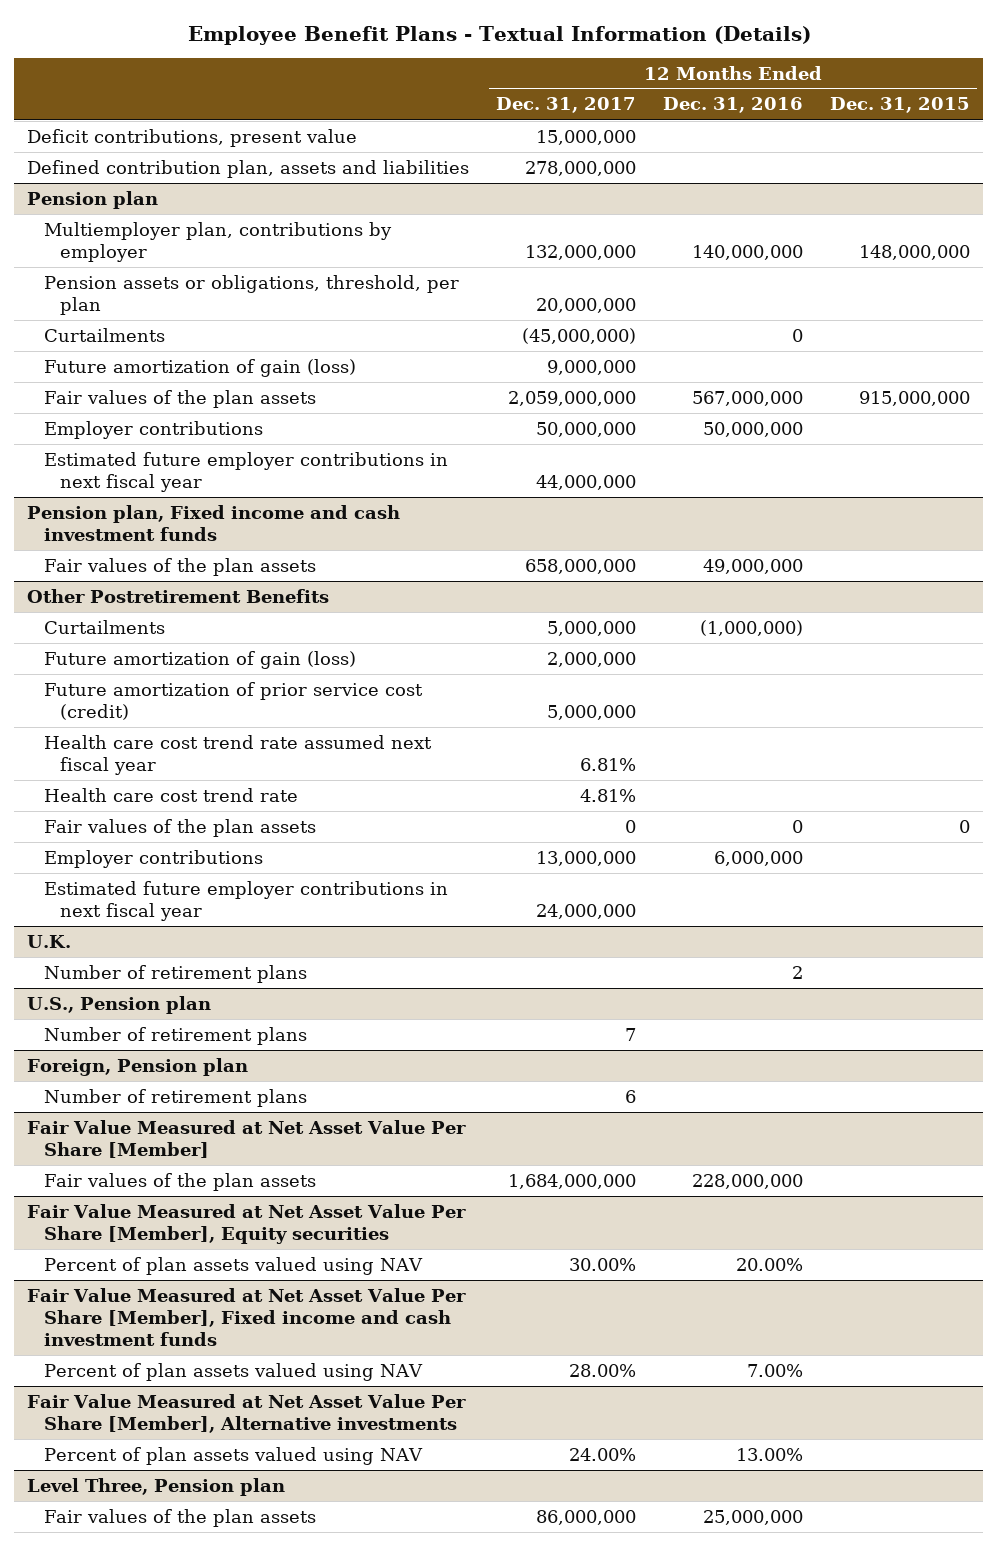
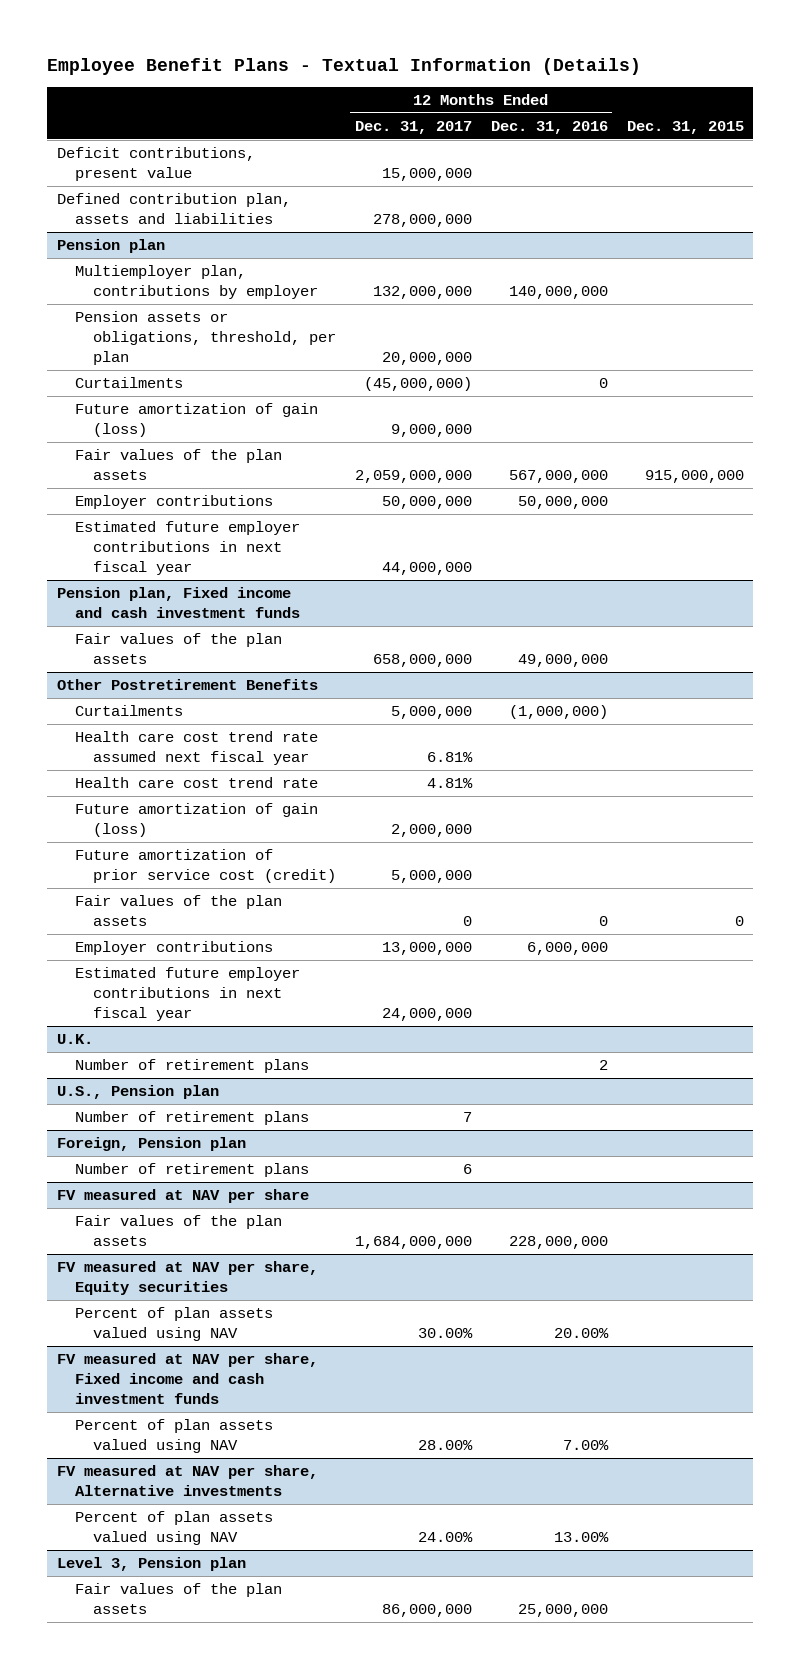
- | 12 Months Ended Dec. 31, 2017 | 12 Months Ended Dec. 31, 2016 | 12 Months Ended Dec. 31, 2015
+ | 12 Months Ended Dec. 31, 2017 | 12 Months Ended Dec. 31, 2016 | Dec. 31, 2015
@ Other Postretirement Benefits
moved down: Future amortization of gain (loss) | 2,000,000 | |
moved down: Future amortization of prior service cost (credit) | 5,000,000 | |
- Fair Value Measured at Net Asset Value Per Share [Member]
+ FV measured at NAV per share
- Fair Value Measured at Net Asset Value Per Share [Member], Equity securities
+ FV measured at NAV per share, Equity securities
- Fair Value Measured at Net Asset Value Per Share [Member], Fixed income and cash investment funds
+ FV measured at NAV per share, Fixed income and cash investment funds
- Fair Value Measured at Net Asset Value Per Share [Member], Alternative investments
+ FV measured at NAV per share, Alternative investments
- Level Three, Pension plan
+ Level 3, Pension plan

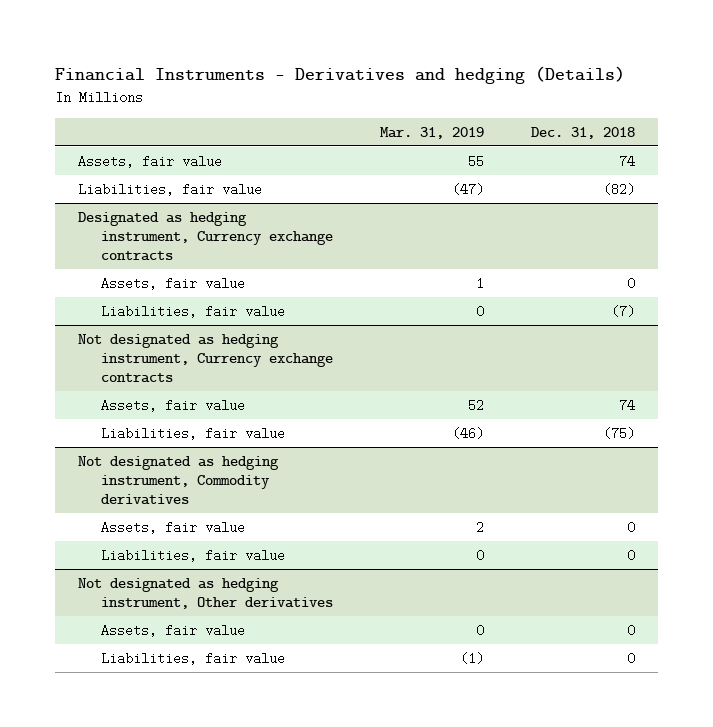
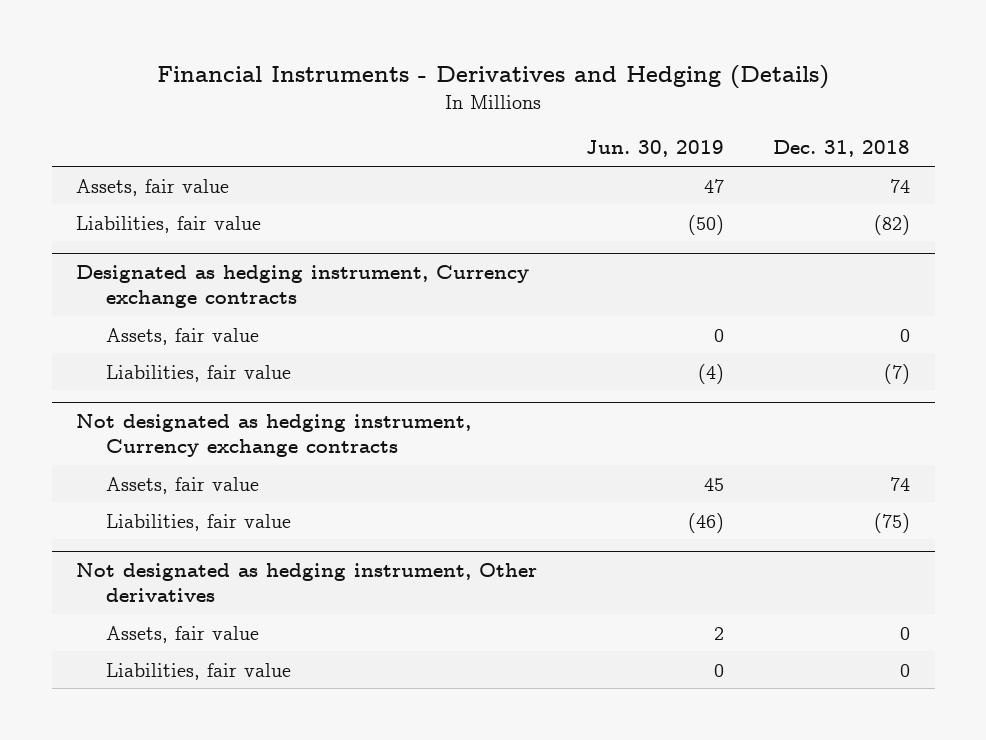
- Financial Instruments - Derivatives and hedging (Details)
+ Financial Instruments - Derivatives and Hedging (Details)
- | Mar. 31, 2019 | Dec. 31, 2018
+ | Jun. 30, 2019 | Dec. 31, 2018
- Not designated as hedging instrument, Commodity derivatives
- Assets, fair value | 2 | 0
- Liabilities, fair value | 0 | 0

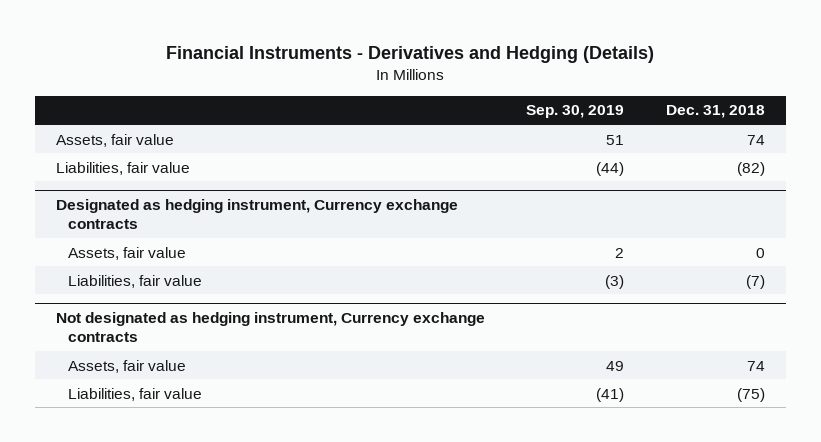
- | Jun. 30, 2019 | Dec. 31, 2018
+ | Sep. 30, 2019 | Dec. 31, 2018
- Not designated as hedging instrument, Other derivatives
- Assets, fair value | 2 | 0
- Liabilities, fair value | 0 | 0

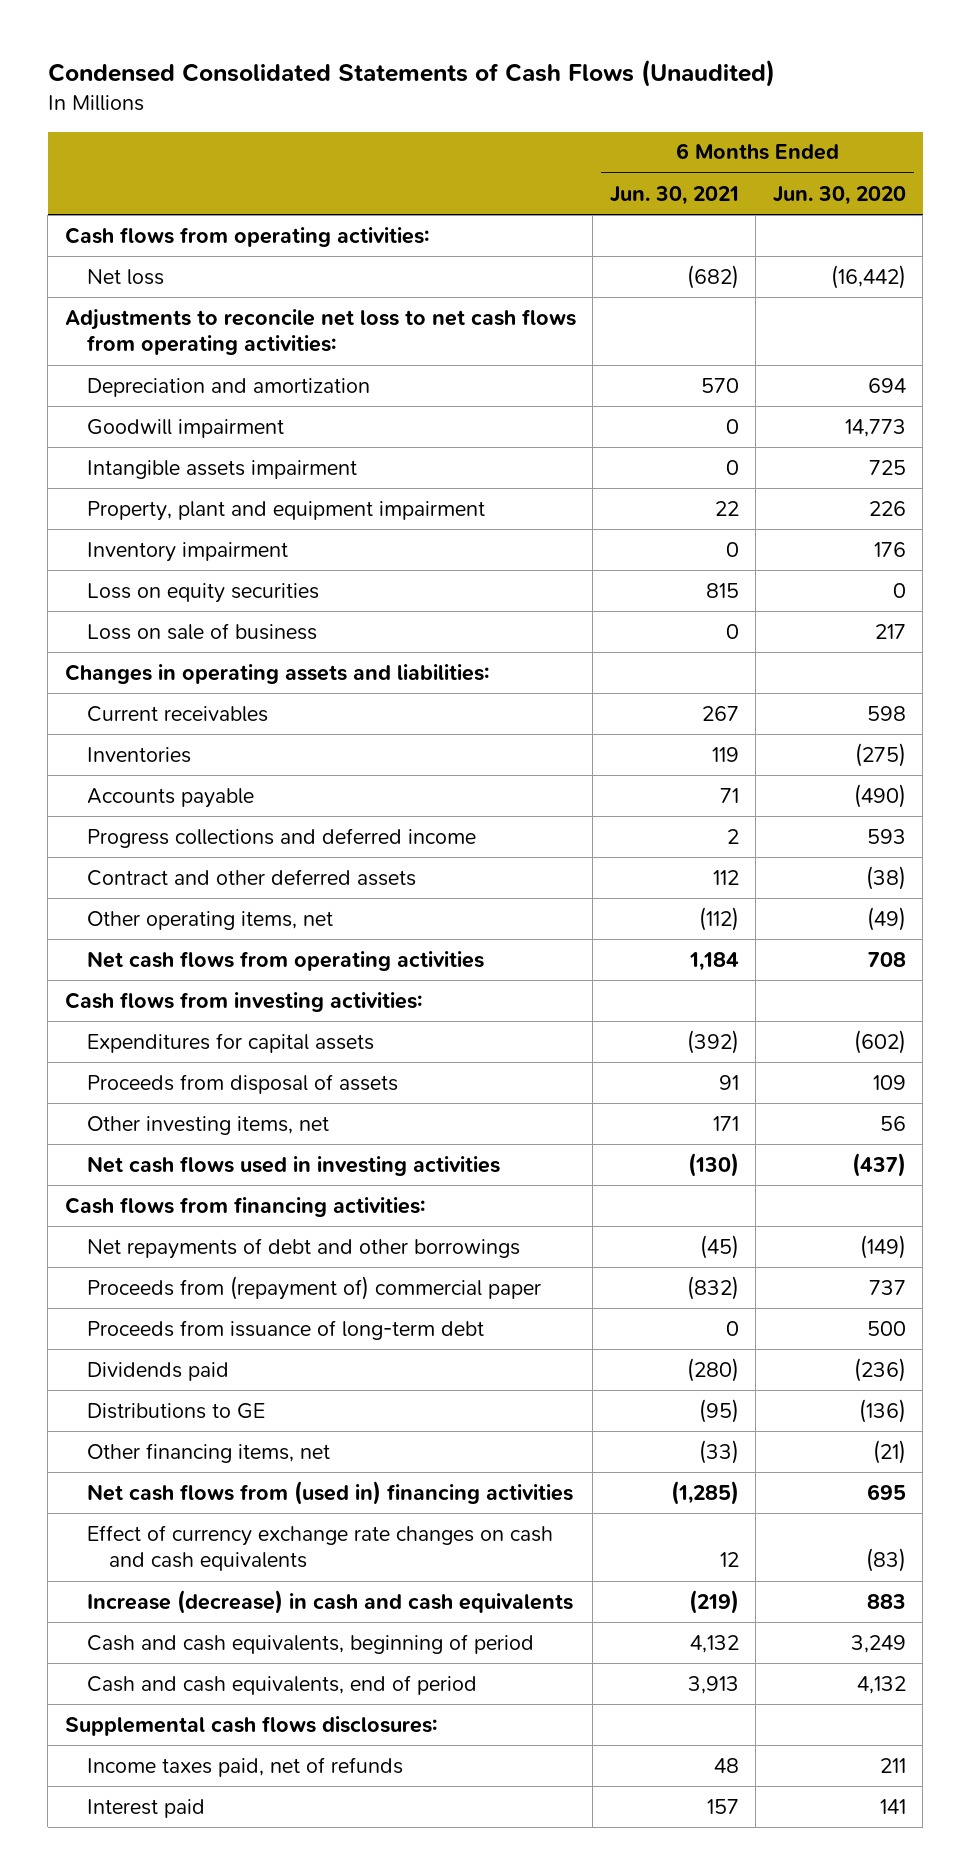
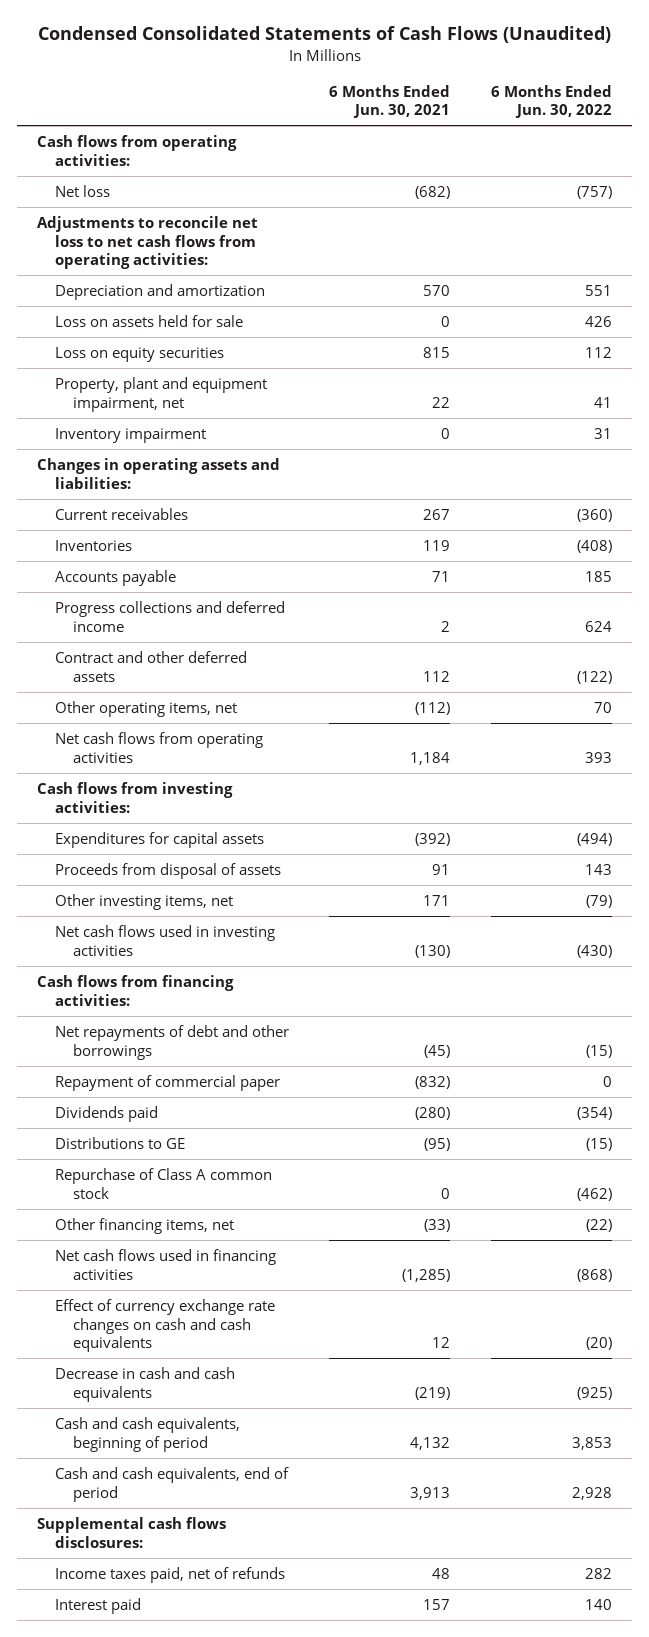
- | 6 Months Ended Jun. 30, 2021 | 6 Months Ended Jun. 30, 2020
+ | 6 Months Ended Jun. 30, 2021 | 6 Months Ended Jun. 30, 2022
- Goodwill impairment | 0 | 14,773
- Intangible assets impairment | 0 | 725
- Property, plant and equipment impairment | 22 | 226
+ Loss on assets held for sale | 0 | 426
- Loss on sale of business | 0 | 217
+ Property, plant and equipment impairment, net | 22 | 41
moved down: Inventory impairment | 0 | 31
- Proceeds from (repayment of) commercial paper | (832) | 737
- Proceeds from issuance of long-term debt | 0 | 500
+ Repayment of commercial paper | (832) | 0
+ Repurchase of Class A common stock | 0 | (462)
- Net cash flows from (used in) financing activities | (1,285) | 695
+ Net cash flows used in financing activities | (1,285) | (868)
- Increase (decrease) in cash and cash equivalents | (219) | 883
+ Decrease in cash and cash equivalents | (219) | (925)

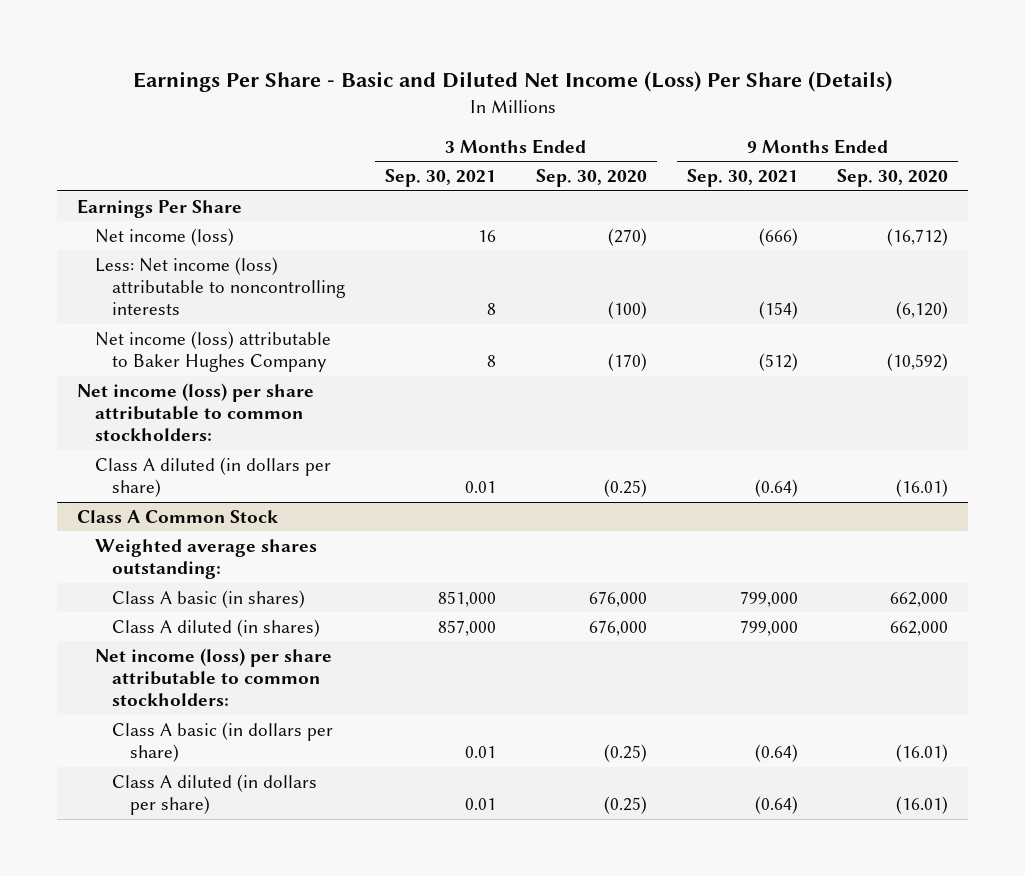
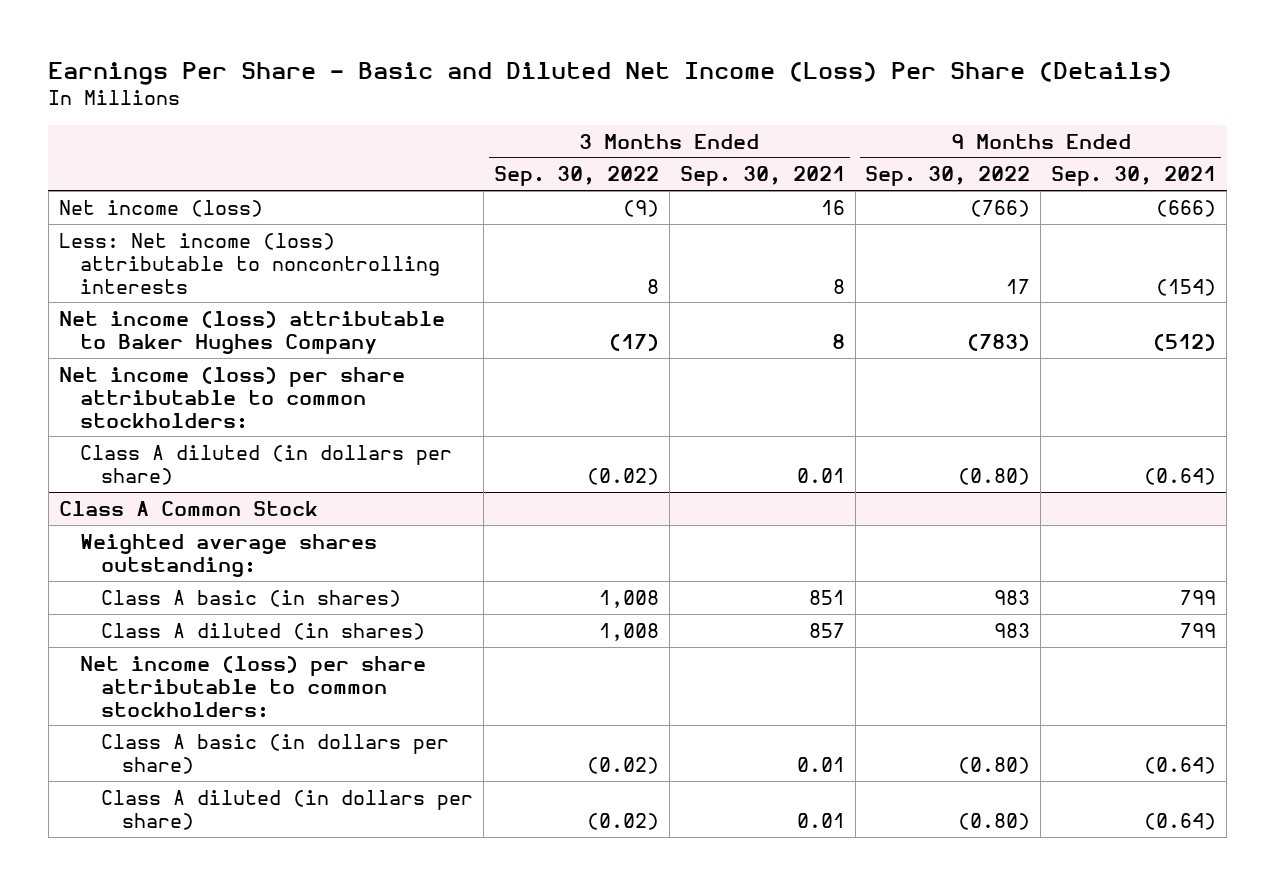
- | 3 Months Ended Sep. 30, 2021 | 3 Months Ended Sep. 30, 2020 | 9 Months Ended Sep. 30, 2021 | 9 Months Ended Sep. 30, 2020
+ | 3 Months Ended Sep. 30, 2022 | 3 Months Ended Sep. 30, 2021 | 9 Months Ended Sep. 30, 2022 | 9 Months Ended Sep. 30, 2021
- Earnings Per Share
@ Class A Common Stock
- Class A basic (in shares) | 851,000 | 676,000 | 799,000 | 662,000
- Class A diluted (in shares) | 857,000 | 676,000 | 799,000 | 662,000
+ Class A basic (in shares) | 1,008 | 851 | 983 | 799
+ Class A diluted (in shares) | 1,008 | 857 | 983 | 799

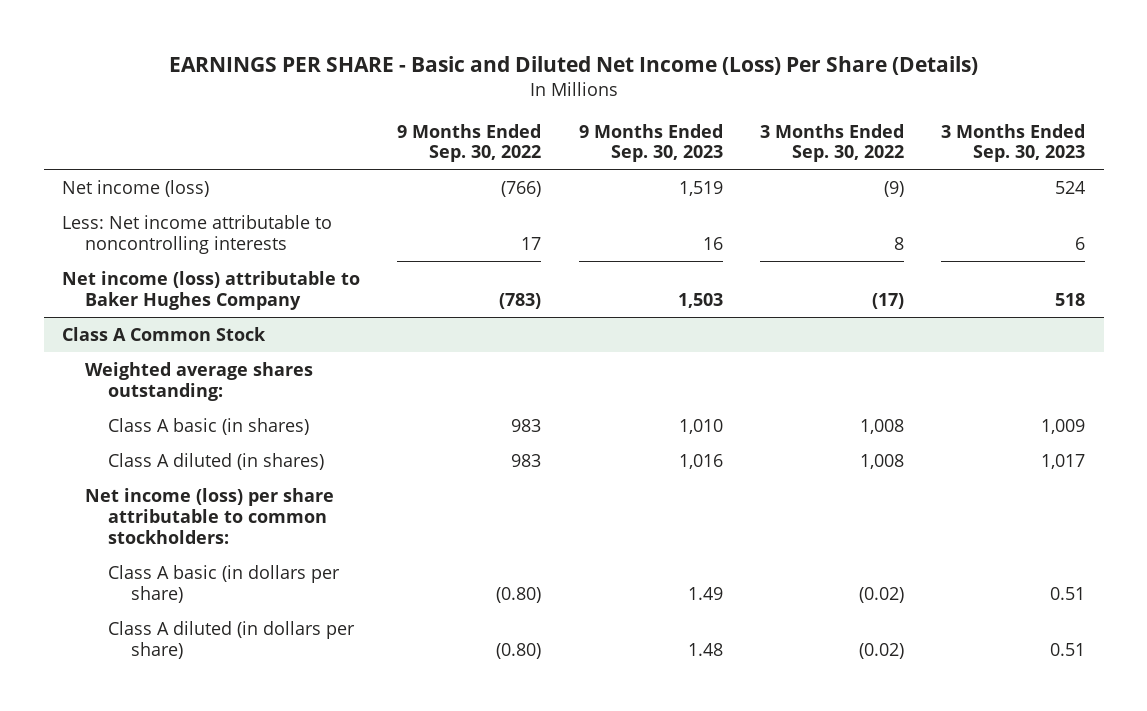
- Earnings Per Share - Basic and Diluted Net Income (Loss) Per Share (Details)
+ EARNINGS PER SHARE - Basic and Diluted Net Income (Loss) Per Share (Details)
- | 3 Months Ended Sep. 30, 2022 | 3 Months Ended Sep. 30, 2021 | 9 Months Ended Sep. 30, 2022 | 9 Months Ended Sep. 30, 2021
+ | 9 Months Ended Sep. 30, 2022 | 9 Months Ended Sep. 30, 2023 | 3 Months Ended Sep. 30, 2022 | 3 Months Ended Sep. 30, 2023
- Less: Net income (loss) attributable to noncontrolling interests | 8 | 8 | 17 | (154)
+ Less: Net income attributable to noncontrolling interests | 17 | 16 | 8 | 6
- Net income (loss) per share attributable to common stockholders:
- Class A diluted (in dollars per share) | (0.02) | 0.01 | (0.80) | (0.64)

